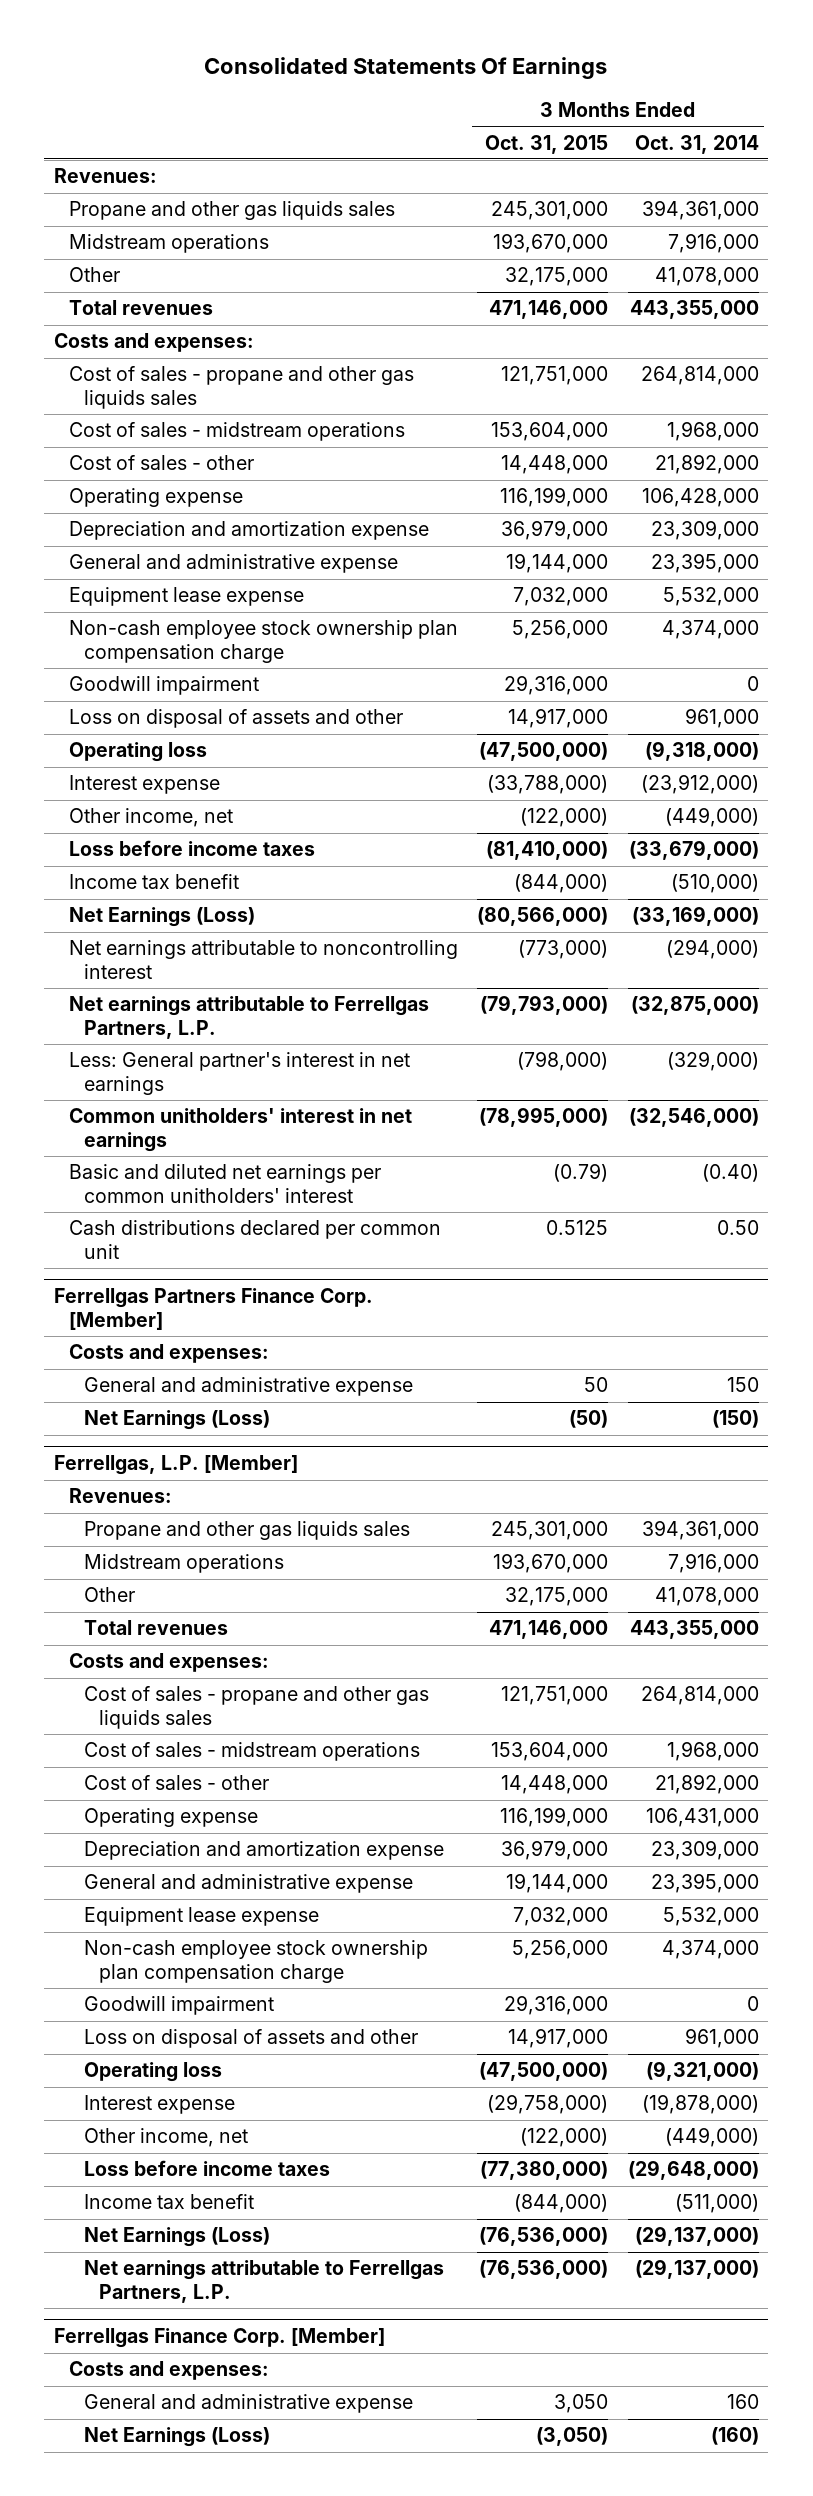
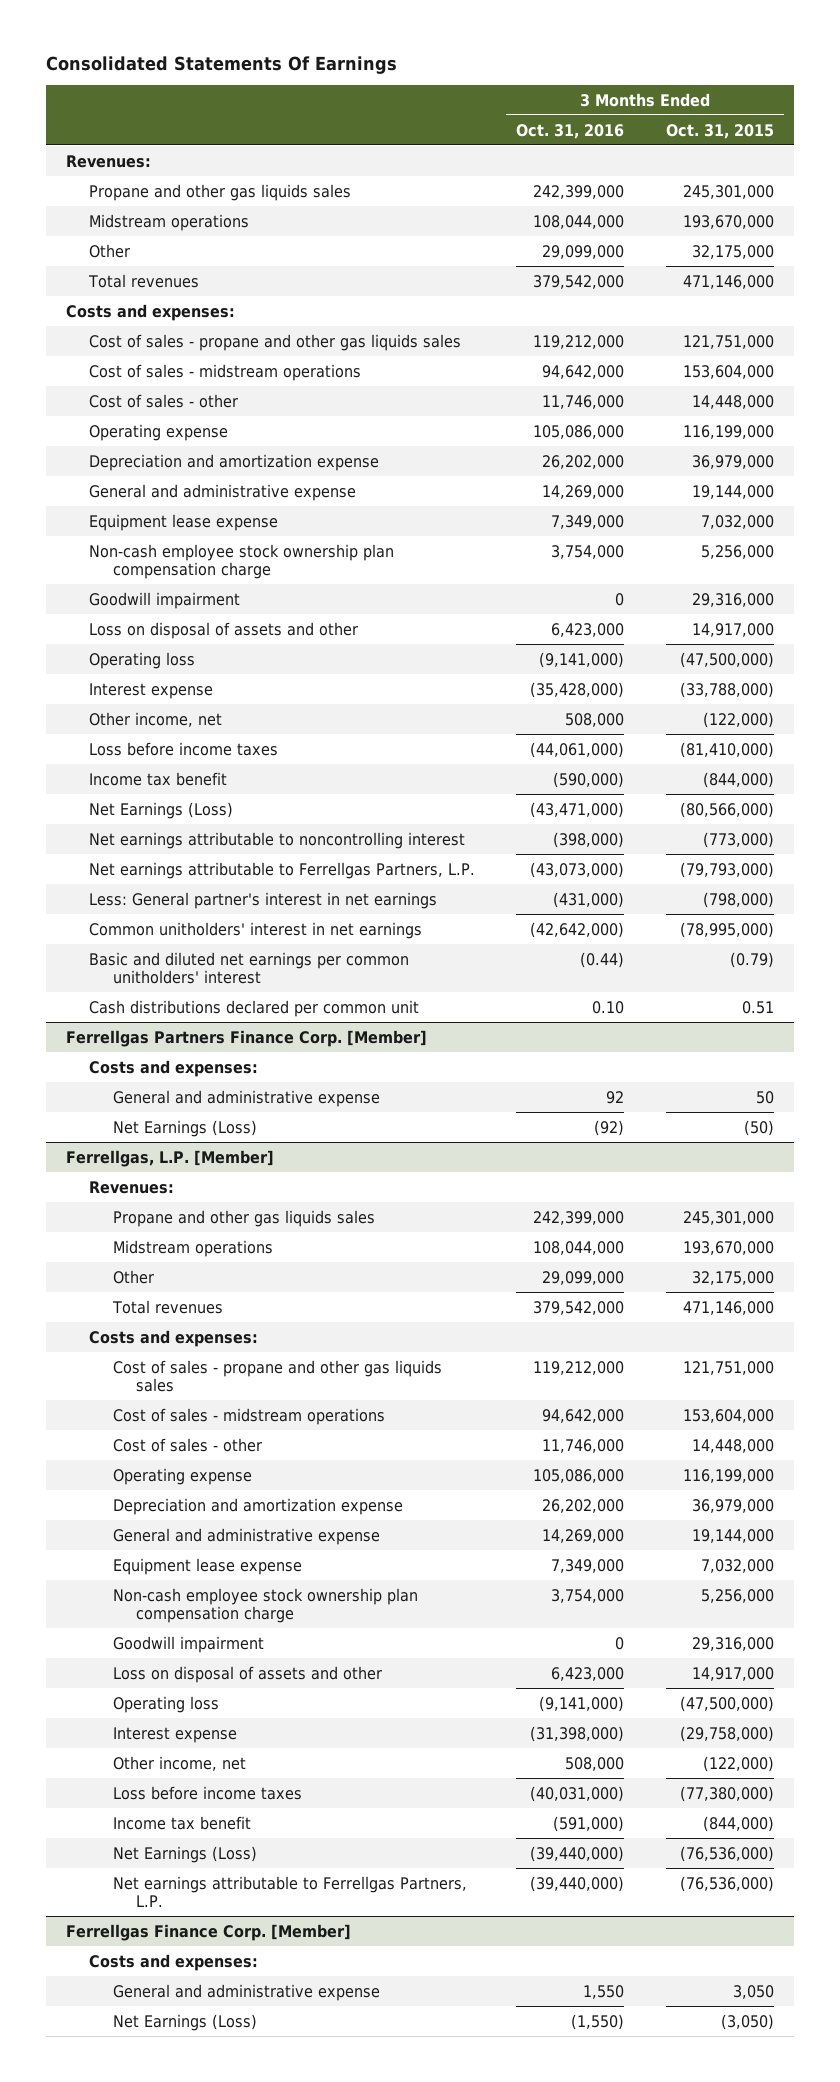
- | 3 Months Ended Oct. 31, 2015 | 3 Months Ended Oct. 31, 2014
+ | 3 Months Ended Oct. 31, 2016 | 3 Months Ended Oct. 31, 2015
- Cash distributions declared per common unit | 0.5125 | 0.50
+ Cash distributions declared per common unit | 0.10 | 0.51

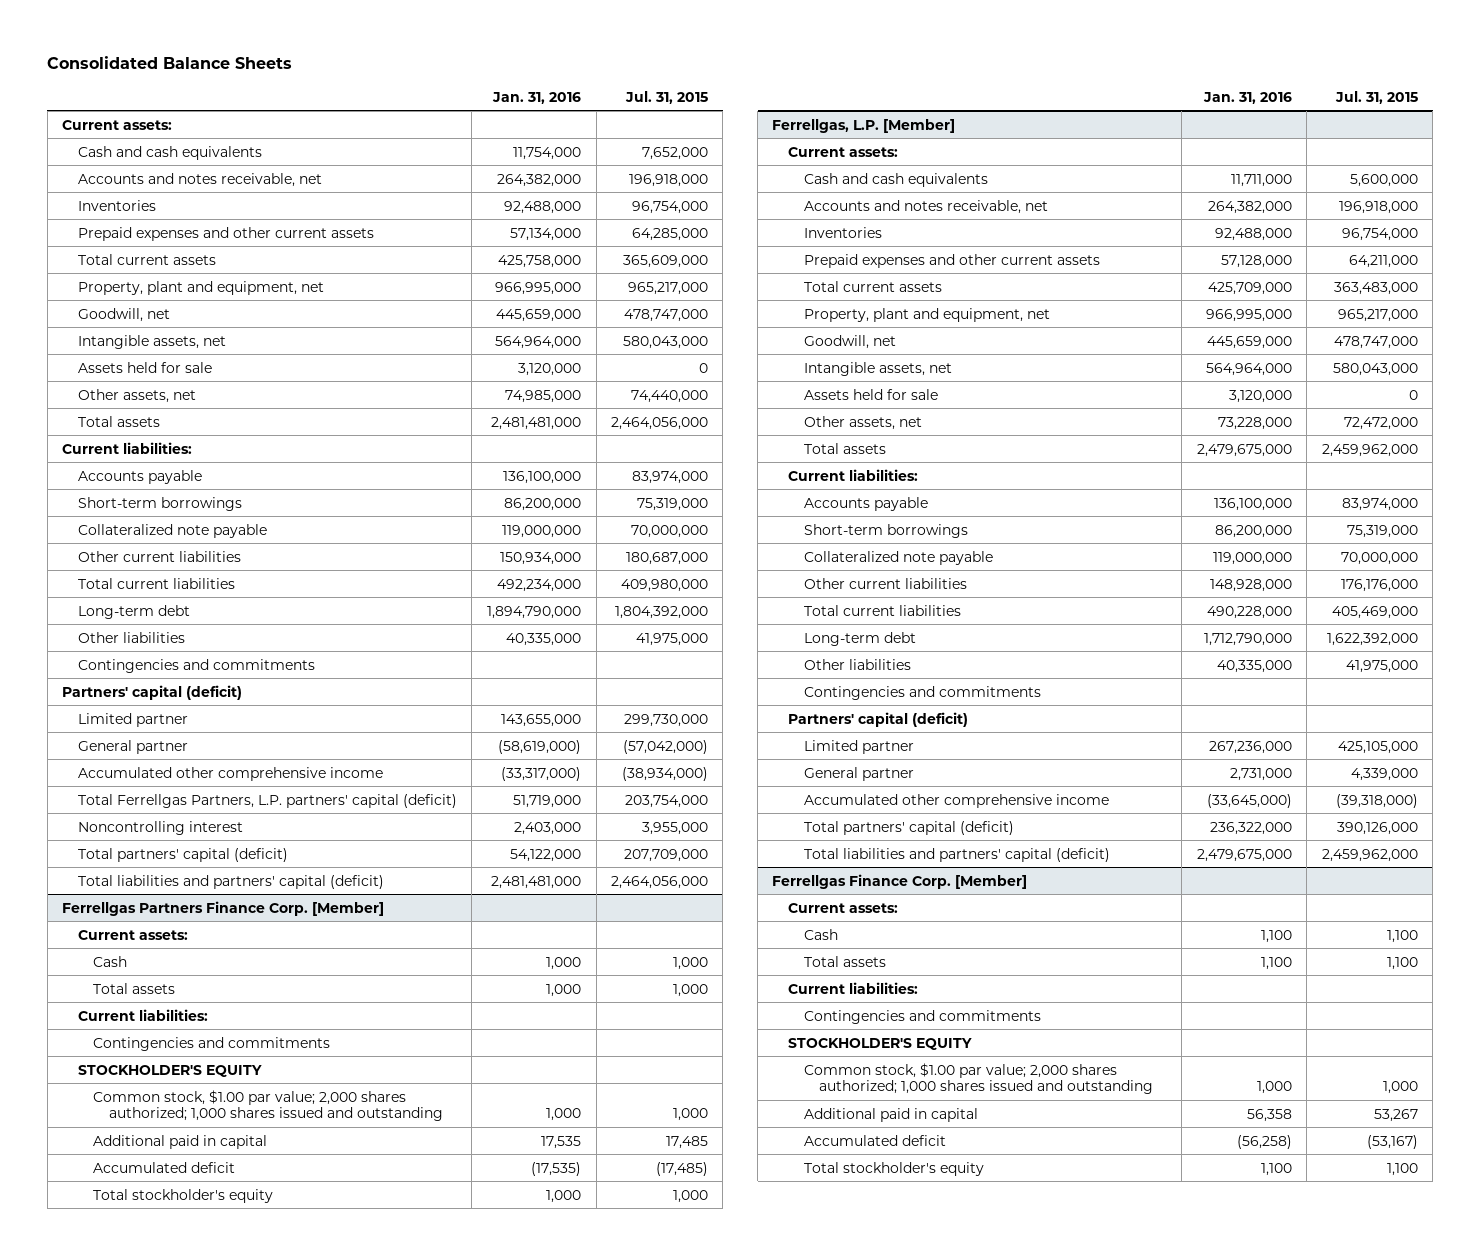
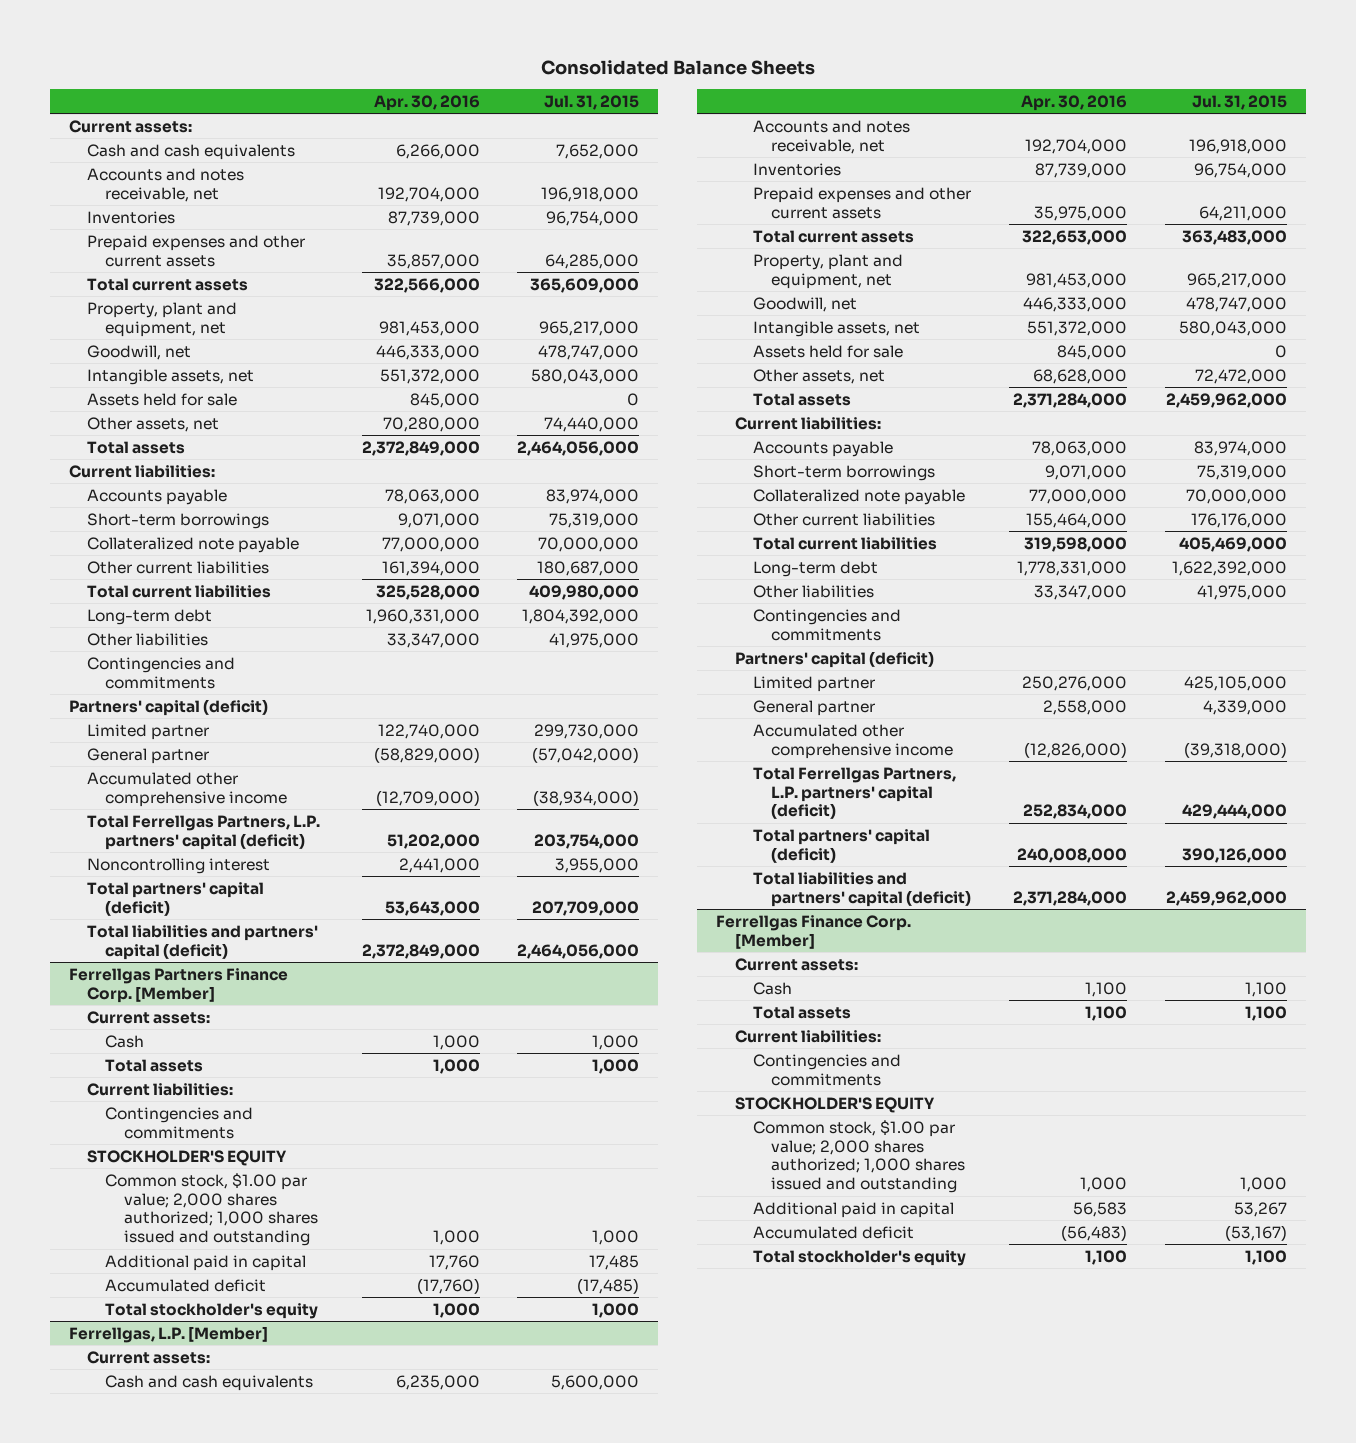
- | Jan. 31, 2016 | Jul. 31, 2015
+ | Apr. 30, 2016 | Jul. 31, 2015
@ Ferrellgas, L.P. [Member]
+ Total Ferrellgas Partners, L.P. partners' capital (deficit) | 252,834,000 | 429,444,000

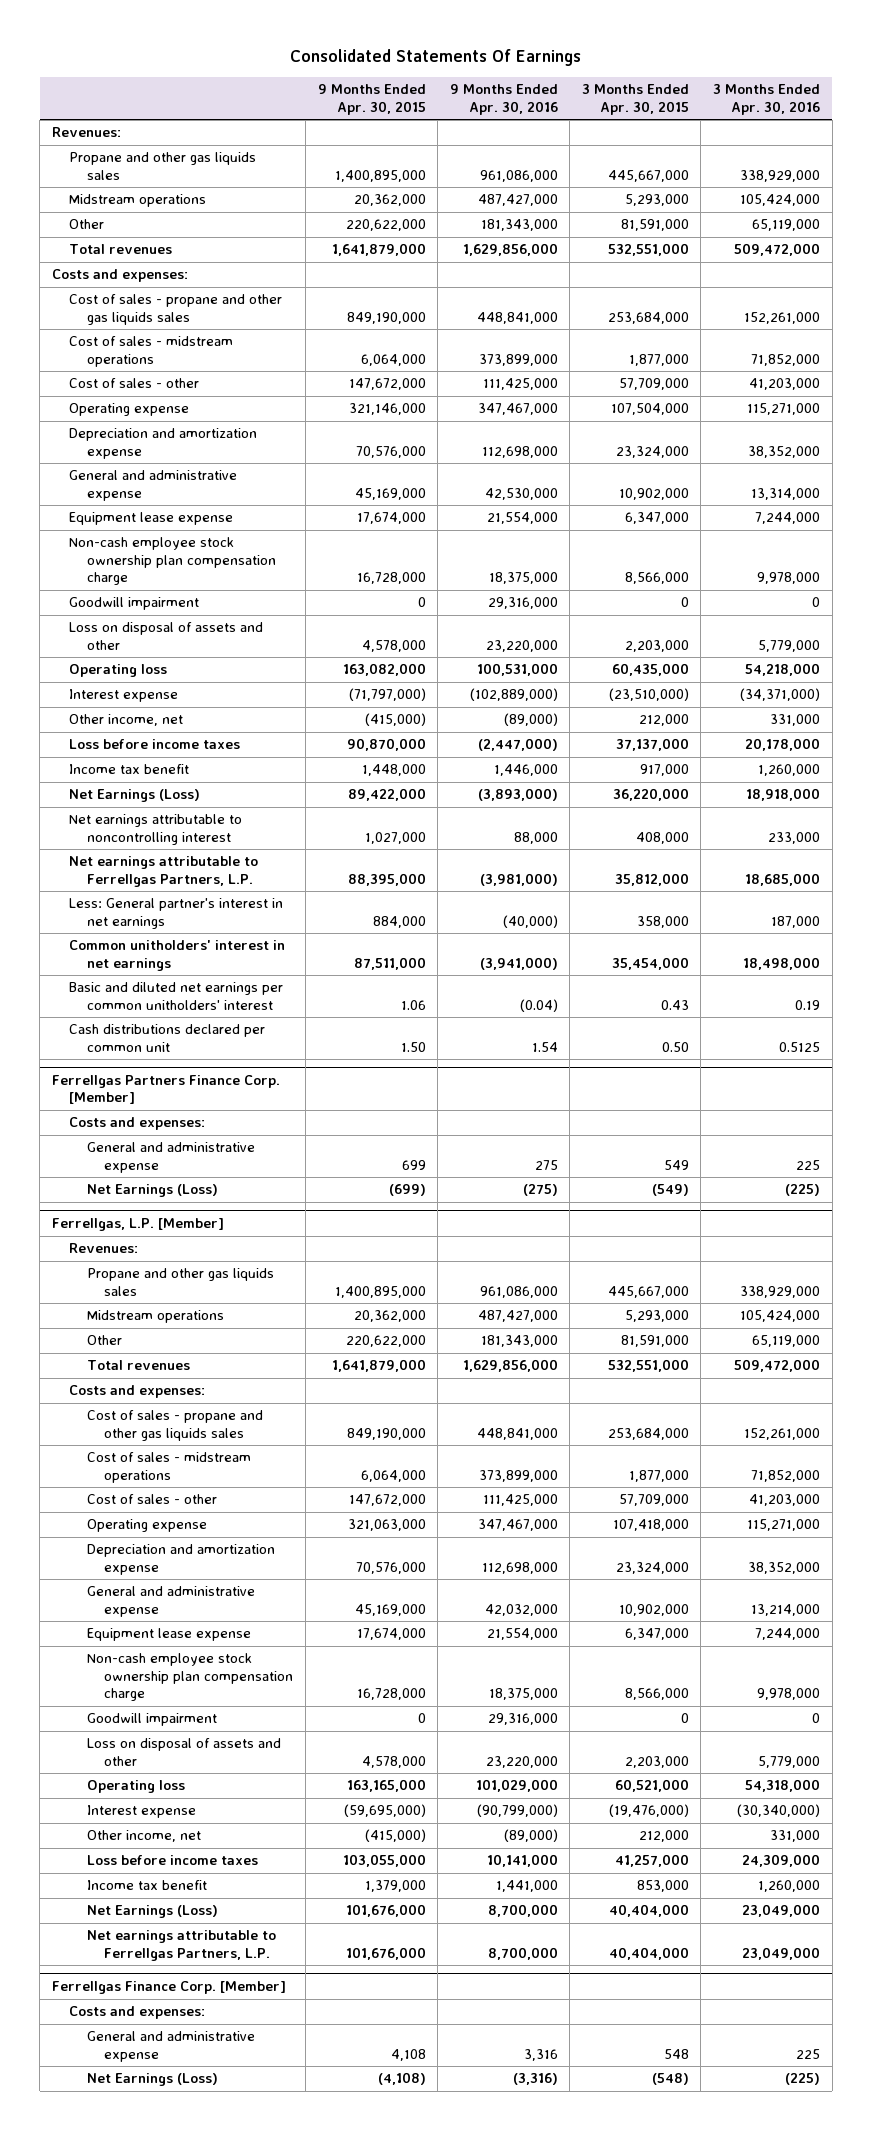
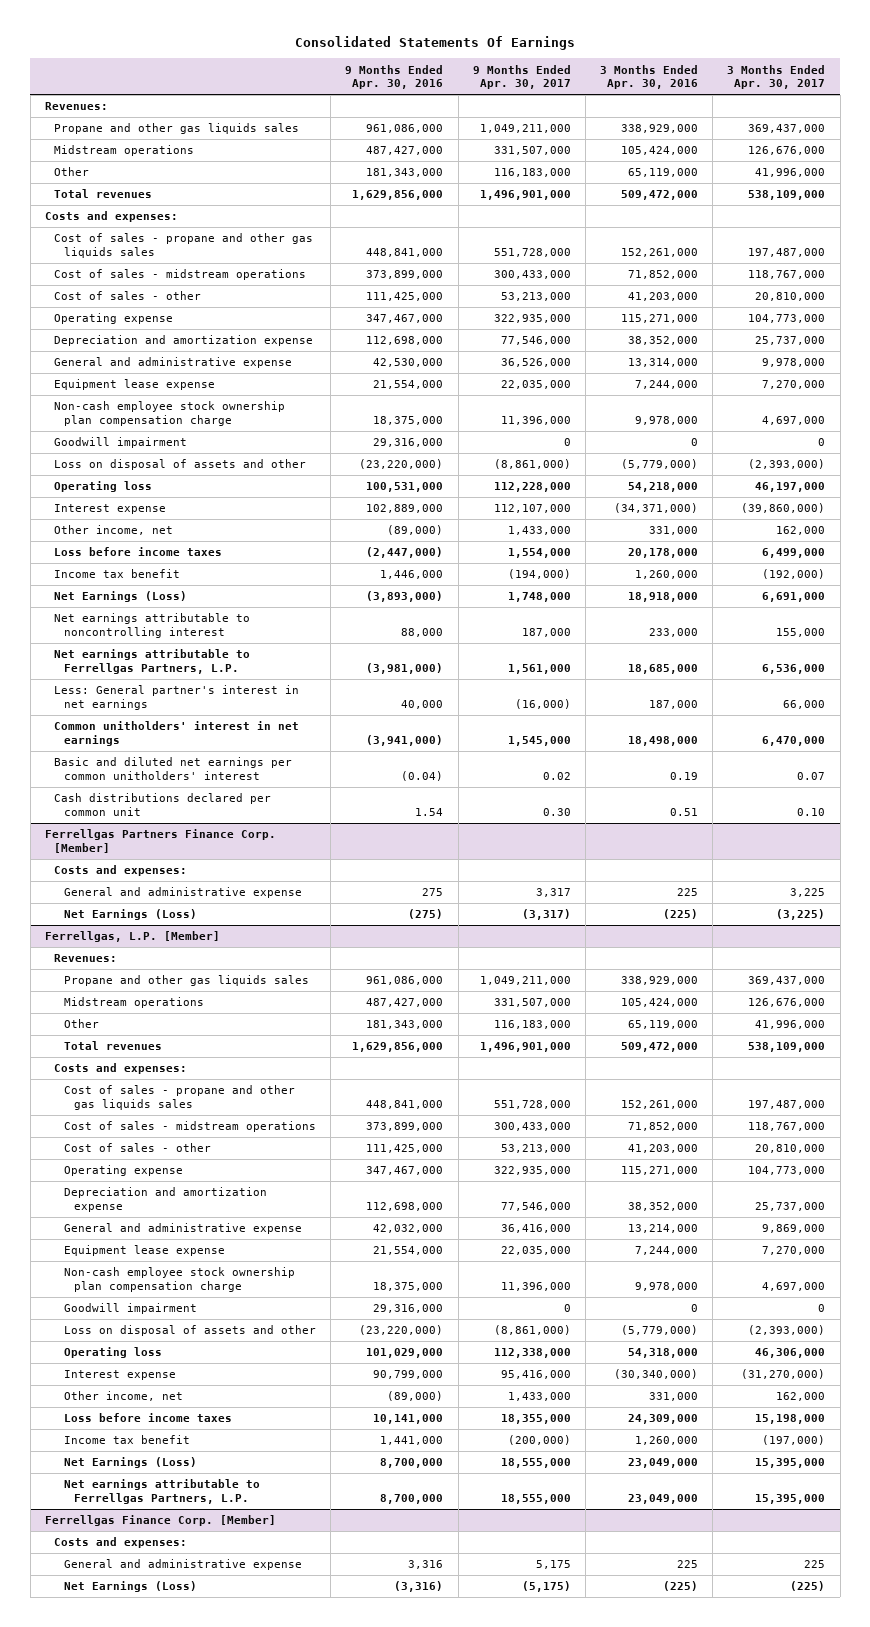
- | 9 Months Ended Apr. 30, 2015 | 9 Months Ended Apr. 30, 2016 | 3 Months Ended Apr. 30, 2015 | 3 Months Ended Apr. 30, 2016
+ | 9 Months Ended Apr. 30, 2016 | 9 Months Ended Apr. 30, 2017 | 3 Months Ended Apr. 30, 2016 | 3 Months Ended Apr. 30, 2017
- Loss on disposal of assets and other | 4,578,000 | 23,220,000 | 2,203,000 | 5,779,000
+ Loss on disposal of assets and other | (23,220,000) | (8,861,000) | (5,779,000) | (2,393,000)
- Interest expense | (71,797,000) | (102,889,000) | (23,510,000) | (34,371,000)
+ Interest expense | 102,889,000 | 112,107,000 | (34,371,000) | (39,860,000)
- Less: General partner's interest in net earnings | 884,000 | (40,000) | 358,000 | 187,000
+ Less: General partner's interest in net earnings | 40,000 | (16,000) | 187,000 | 66,000
- Cash distributions declared per common unit | 1.50 | 1.54 | 0.50 | 0.5125
+ Cash distributions declared per common unit | 1.54 | 0.30 | 0.51 | 0.10
@ Ferrellgas, L.P. [Member]
- Loss on disposal of assets and other | 4,578,000 | 23,220,000 | 2,203,000 | 5,779,000
+ Loss on disposal of assets and other | (23,220,000) | (8,861,000) | (5,779,000) | (2,393,000)
- Interest expense | (59,695,000) | (90,799,000) | (19,476,000) | (30,340,000)
+ Interest expense | 90,799,000 | 95,416,000 | (30,340,000) | (31,270,000)

